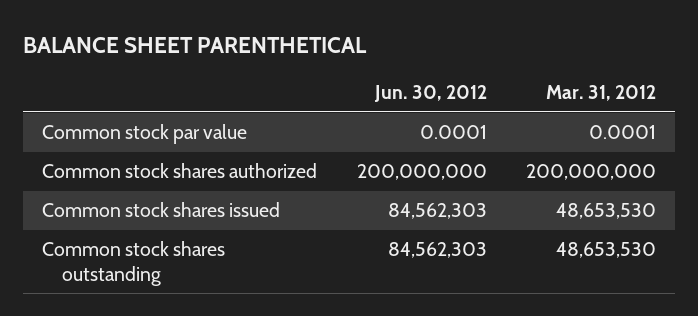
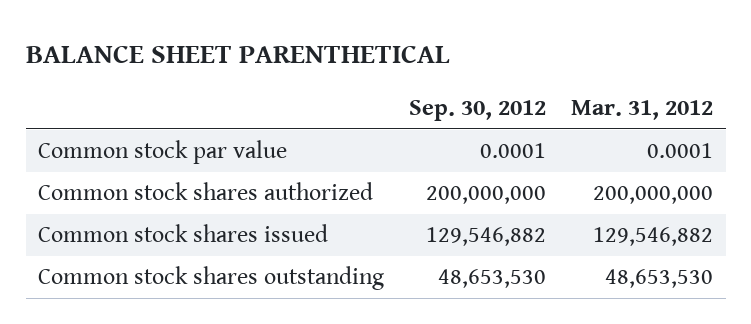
- | Jun. 30, 2012 | Mar. 31, 2012
+ | Sep. 30, 2012 | Mar. 31, 2012
- Common stock shares issued | 84,562,303 | 48,653,530
+ Common stock shares issued | 129,546,882 | 129,546,882

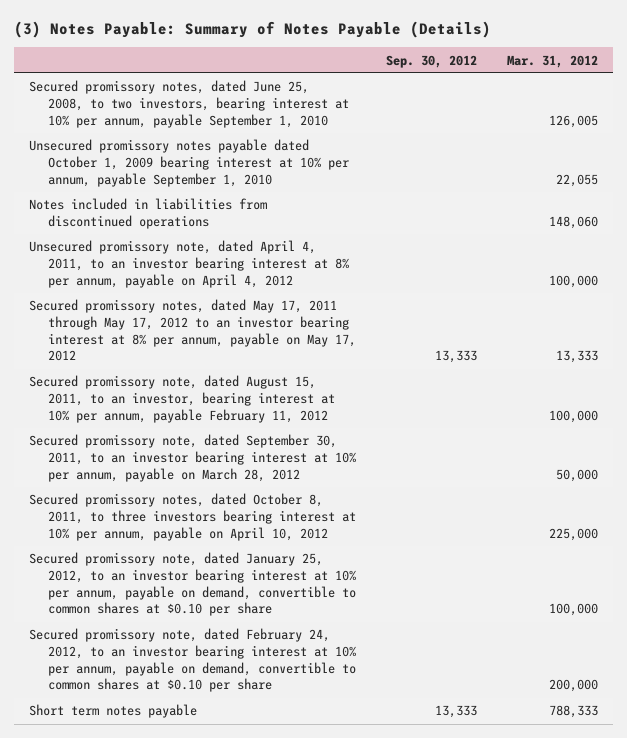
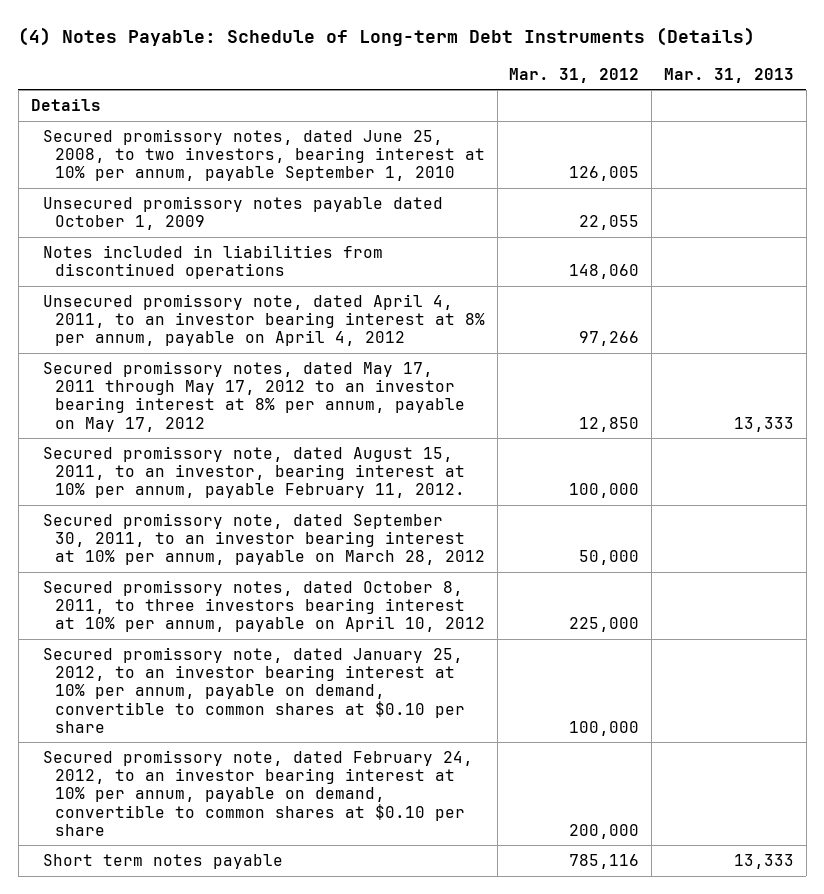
- (3) Notes Payable: Summary of Notes Payable (Details)
+ (4) Notes Payable: Schedule of Long-term Debt Instruments (Details)
- | Sep. 30, 2012 | Mar. 31, 2012
+ | Mar. 31, 2012 | Mar. 31, 2013
+ Details
- Unsecured promissory notes payable dated October 1, 2009 bearing interest at 10% per annum, payable September 1, 2010 | | 22,055
+ Unsecured promissory notes payable dated October 1, 2009 | 22,055 |
- Unsecured promissory note, dated April 4, 2011, to an investor bearing interest at 8% per annum, payable on April 4, 2012 | | 100,000
- Secured promissory notes, dated May 17, 2011 through May 17, 2012 to an investor bearing interest at 8% per annum, payable on May 17, 2012 | 13,333 | 13,333
- Secured promissory note, dated August 15, 2011, to an investor, bearing interest at 10% per annum, payable February 11, 2012 | | 100,000
+ Unsecured promissory note, dated April 4, 2011, to an investor bearing interest at 8% per annum, payable on April 4, 2012 | 97,266 |
+ Secured promissory notes, dated May 17, 2011 through May 17, 2012 to an investor bearing interest at 8% per annum, payable on May 17, 2012 | 12,850 | 13,333
+ Secured promissory note, dated August 15, 2011, to an investor, bearing interest at 10% per annum, payable February 11, 2012. | 100,000 |
- Short term notes payable | 13,333 | 788,333
+ Short term notes payable | 785,116 | 13,333

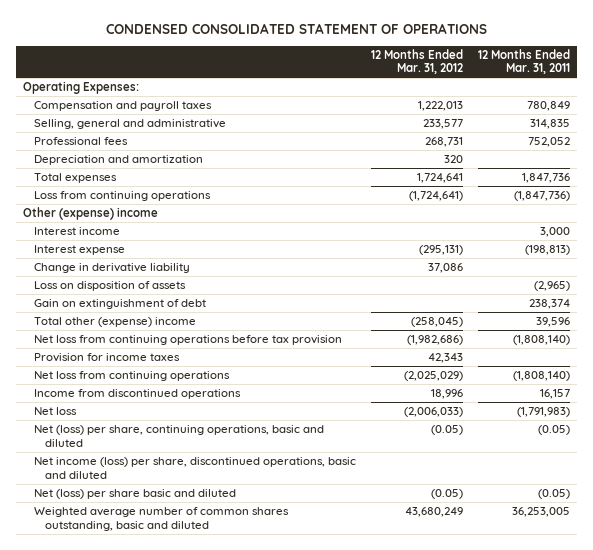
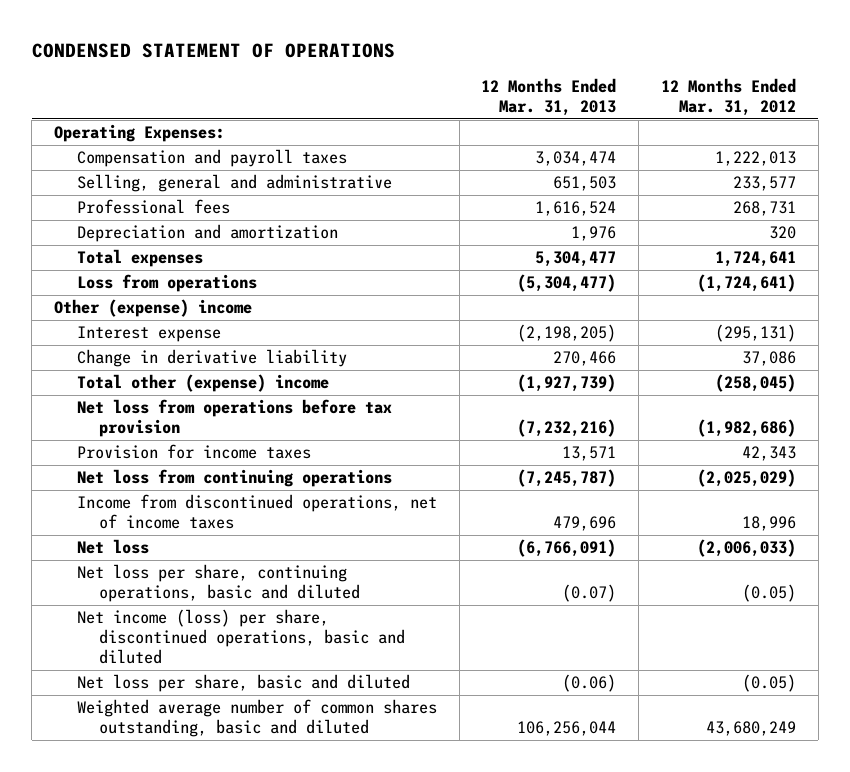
- CONDENSED CONSOLIDATED STATEMENT OF OPERATIONS
+ CONDENSED STATEMENT OF OPERATIONS
- | 12 Months Ended Mar. 31, 2012 | 12 Months Ended Mar. 31, 2011
+ | 12 Months Ended Mar. 31, 2013 | 12 Months Ended Mar. 31, 2012
- Loss from continuing operations | (1,724,641) | (1,847,736)
+ Loss from operations | (5,304,477) | (1,724,641)
- Interest income | | 3,000
- Loss on disposition of assets | | (2,965)
- Gain on extinguishment of debt | | 238,374
- Net loss from continuing operations before tax provision | (1,982,686) | (1,808,140)
+ Net loss from operations before tax provision | (7,232,216) | (1,982,686)
- Income from discontinued operations | 18,996 | 16,157
+ Income from discontinued operations, net of income taxes | 479,696 | 18,996
- Net (loss) per share, continuing operations, basic and diluted | (0.05) | (0.05)
+ Net loss per share, continuing operations, basic and diluted | (0.07) | (0.05)
- Net (loss) per share basic and diluted | (0.05) | (0.05)
+ Net loss per share, basic and diluted | (0.06) | (0.05)

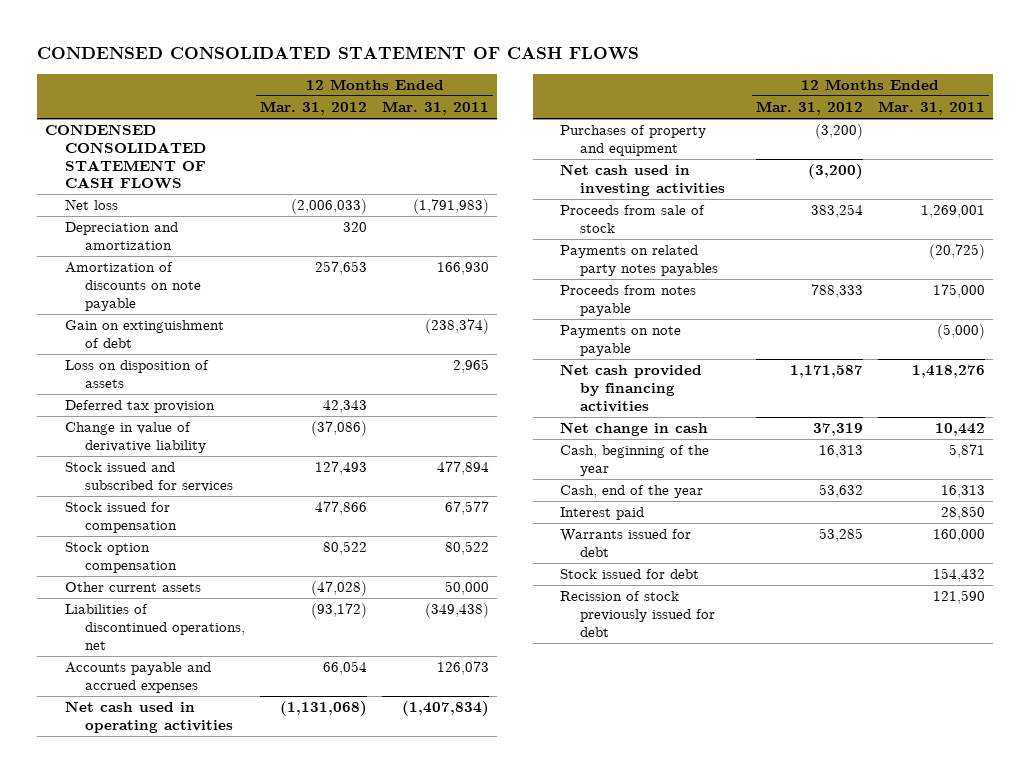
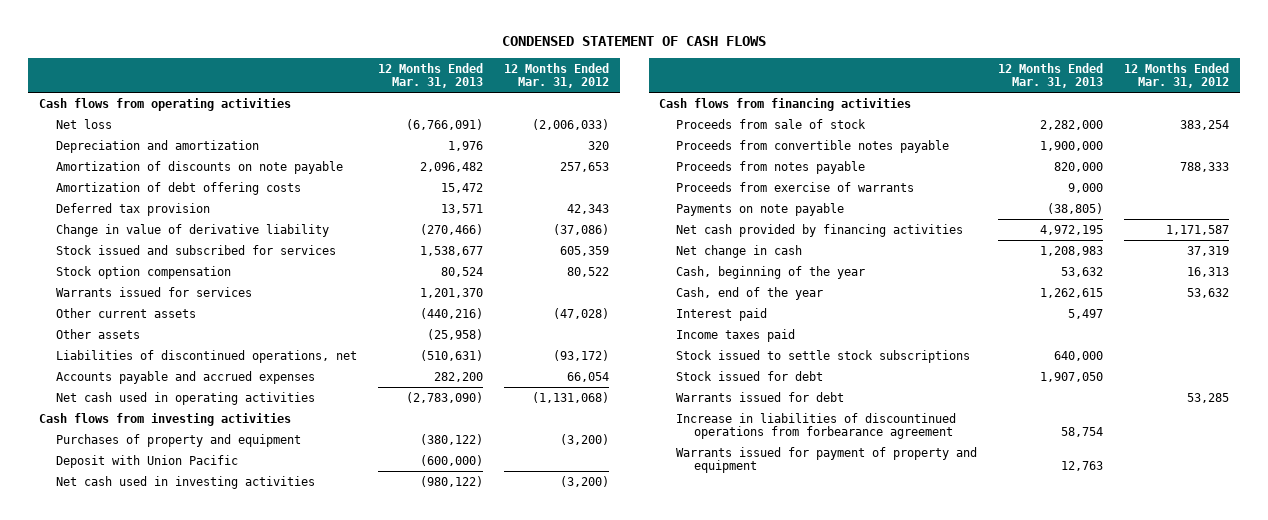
- CONDENSED CONSOLIDATED STATEMENT OF CASH FLOWS
+ CONDENSED STATEMENT OF CASH FLOWS
- | 12 Months Ended Mar. 31, 2012 | 12 Months Ended Mar. 31, 2011
+ | 12 Months Ended Mar. 31, 2013 | 12 Months Ended Mar. 31, 2012
- CONDENSED CONSOLIDATED STATEMENT OF CASH FLOWS
+ Cash flows from operating activities
- Gain on extinguishment of debt | | (238,374)
- Loss on disposition of assets | | 2,965
+ Amortization of debt offering costs | 15,472 |
- Stock issued and subscribed for services | 127,493 | 477,894
- Stock issued for compensation | 477,866 | 67,577
+ Stock issued and subscribed for services | 1,538,677 | 605,359
+ Warrants issued for services | 1,201,370 |
+ Other assets | (25,958) |
+ Cash flows from investing activities
+ Deposit with Union Pacific | (600,000) |
+ Cash flows from financing activities
- Payments on related party notes payables | | (20,725)
+ Proceeds from convertible notes payable | 1,900,000 |
+ Proceeds from exercise of warrants | 9,000 |
+ Income taxes paid
+ Stock issued to settle stock subscriptions | 640,000 |
- Recission of stock previously issued for debt | | 121,590
moved down: Warrants issued for debt | | 53,285
+ Increase in liabilities of discountinued operations from forbearance agreement | 58,754 |
+ Warrants issued for payment of property and equipment | 12,763 |

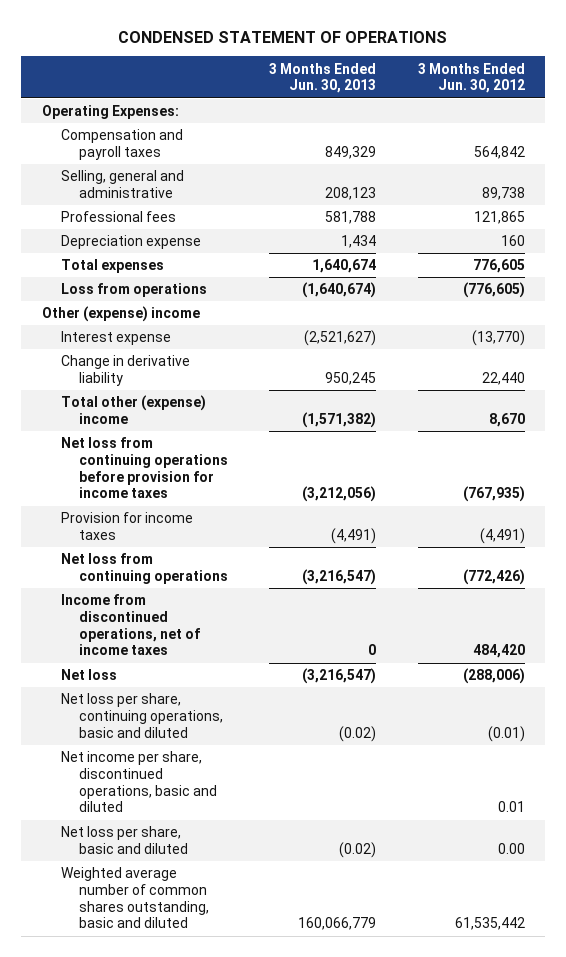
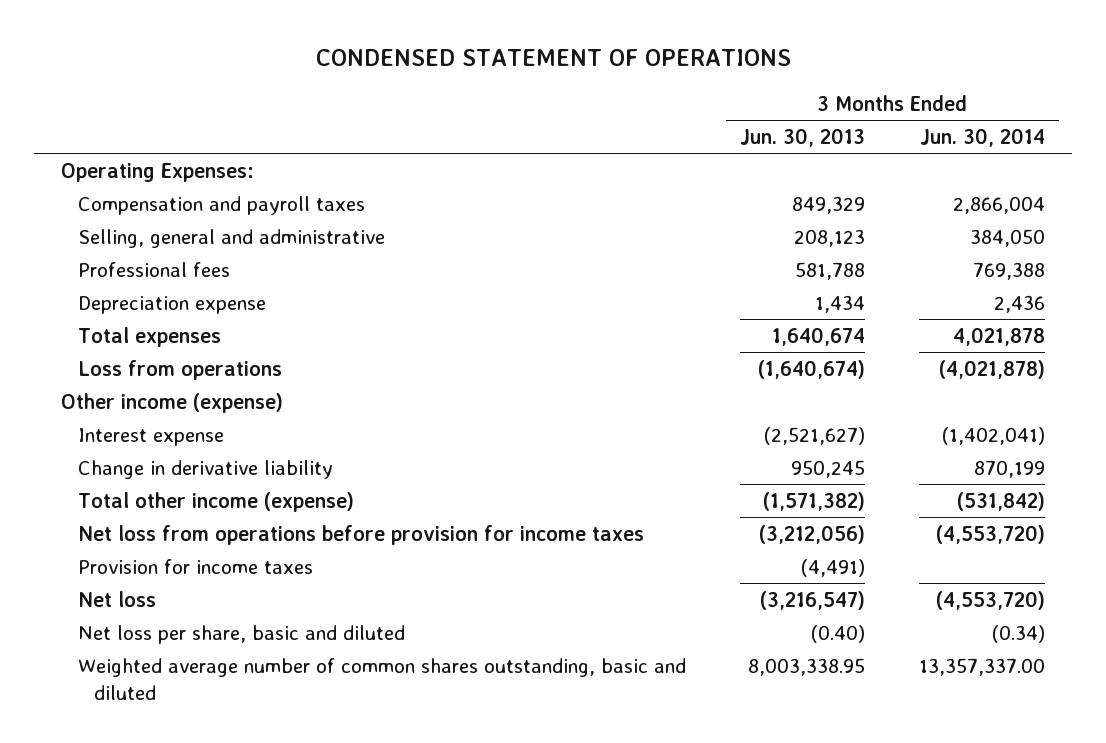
- | 3 Months Ended Jun. 30, 2013 | 3 Months Ended Jun. 30, 2012
+ | 3 Months Ended Jun. 30, 2013 | 3 Months Ended Jun. 30, 2014
- Other (expense) income
+ Other income (expense)
- Total other (expense) income | (1,571,382) | 8,670
- Net loss from continuing operations before provision for income taxes | (3,212,056) | (767,935)
+ Total other income (expense) | (1,571,382) | (531,842)
+ Net loss from operations before provision for income taxes | (3,212,056) | (4,553,720)
- Net loss from continuing operations | (3,216,547) | (772,426)
- Income from discontinued operations, net of income taxes | 0 | 484,420
- Net loss per share, continuing operations, basic and diluted | (0.02) | (0.01)
- Net income per share, discontinued operations, basic and diluted | | 0.01
- Net loss per share, basic and diluted | (0.02) | 0.00
- Weighted average number of common shares outstanding, basic and diluted | 160,066,779 | 61,535,442
+ Net loss per share, basic and diluted | (0.40) | (0.34)
+ Weighted average number of common shares outstanding, basic and diluted | 8,003,338.95 | 13,357,337.00

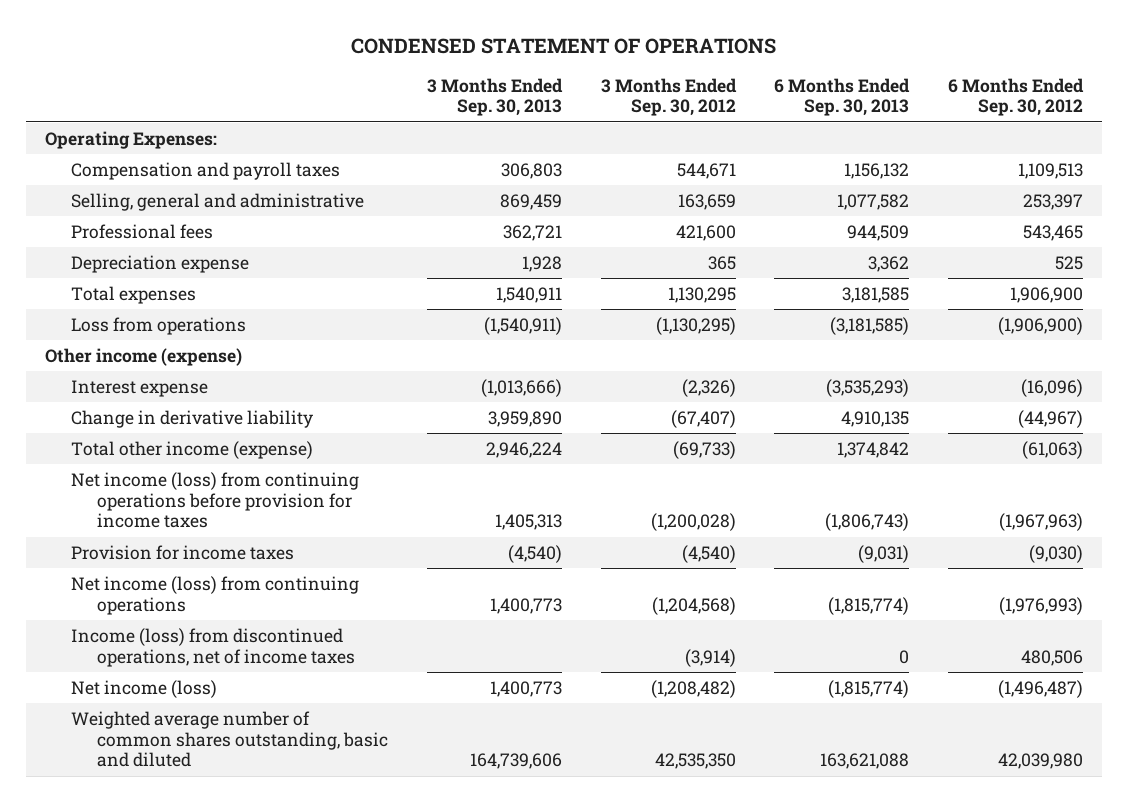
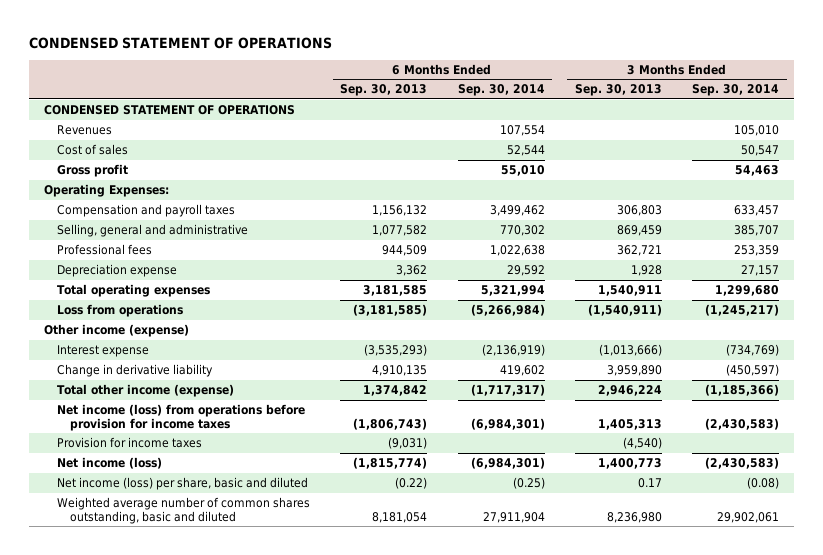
- | 3 Months Ended Sep. 30, 2013 | 3 Months Ended Sep. 30, 2012 | 6 Months Ended Sep. 30, 2013 | 6 Months Ended Sep. 30, 2012
+ | 6 Months Ended Sep. 30, 2013 | 6 Months Ended Sep. 30, 2014 | 3 Months Ended Sep. 30, 2013 | 3 Months Ended Sep. 30, 2014
+ CONDENSED STATEMENT OF OPERATIONS
+ Revenues | | 107,554 | | 105,010
+ Cost of sales | | 52,544 | | 50,547
+ Gross profit | | 55,010 | | 54,463
- Total expenses | 1,540,911 | 1,130,295 | 3,181,585 | 1,906,900
+ Total operating expenses | 3,181,585 | 5,321,994 | 1,540,911 | 1,299,680
- Net income (loss) from continuing operations before provision for income taxes | 1,405,313 | (1,200,028) | (1,806,743) | (1,967,963)
+ Net income (loss) from operations before provision for income taxes | (1,806,743) | (6,984,301) | 1,405,313 | (2,430,583)
- Net income (loss) from continuing operations | 1,400,773 | (1,204,568) | (1,815,774) | (1,976,993)
- Income (loss) from discontinued operations, net of income taxes | | (3,914) | 0 | 480,506
- Weighted average number of common shares outstanding, basic and diluted | 164,739,606 | 42,535,350 | 163,621,088 | 42,039,980
+ Net income (loss) per share, basic and diluted | (0.22) | (0.25) | 0.17 | (0.08)
+ Weighted average number of common shares outstanding, basic and diluted | 8,181,054 | 27,911,904 | 8,236,980 | 29,902,061

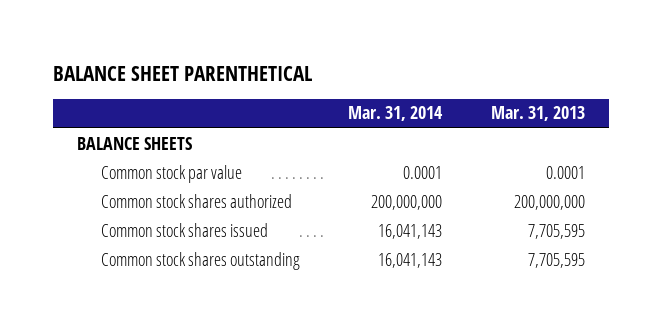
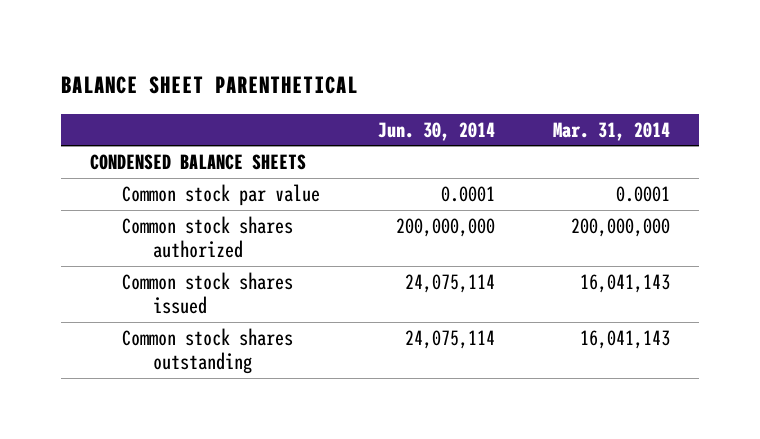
- | Mar. 31, 2014 | Mar. 31, 2013
+ | Jun. 30, 2014 | Mar. 31, 2014
- BALANCE SHEETS
+ CONDENSED BALANCE SHEETS

